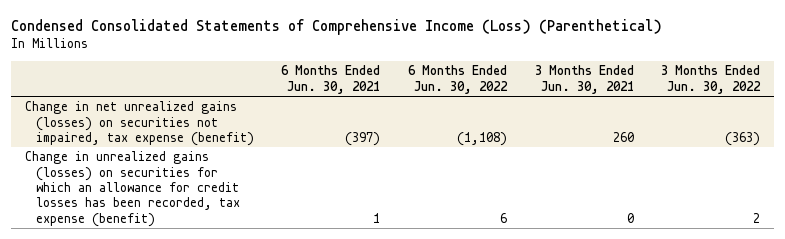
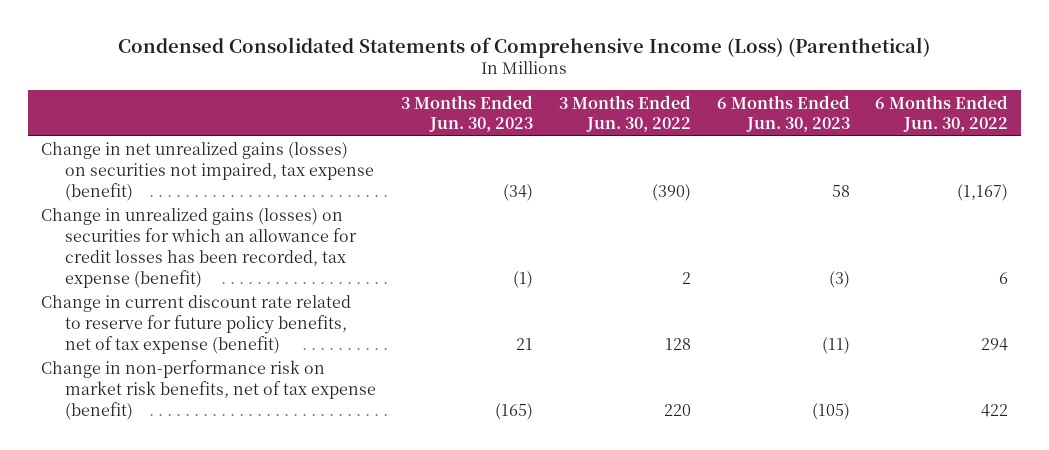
- | 6 Months Ended Jun. 30, 2021 | 6 Months Ended Jun. 30, 2022 | 3 Months Ended Jun. 30, 2021 | 3 Months Ended Jun. 30, 2022
+ | 3 Months Ended Jun. 30, 2023 | 3 Months Ended Jun. 30, 2022 | 6 Months Ended Jun. 30, 2023 | 6 Months Ended Jun. 30, 2022
- Change in net unrealized gains (losses) on securities not impaired, tax expense (benefit) | (397) | (1,108) | 260 | (363)
+ Change in net unrealized gains (losses) on securities not impaired, tax expense (benefit) | (34) | (390) | 58 | (1,167)
+ Change in current discount rate related to reserve for future policy benefits, net of tax expense (benefit) | 21 | 128 | (11) | 294
+ Change in non-performance risk on market risk benefits, net of tax expense (benefit) | (165) | 220 | (105) | 422

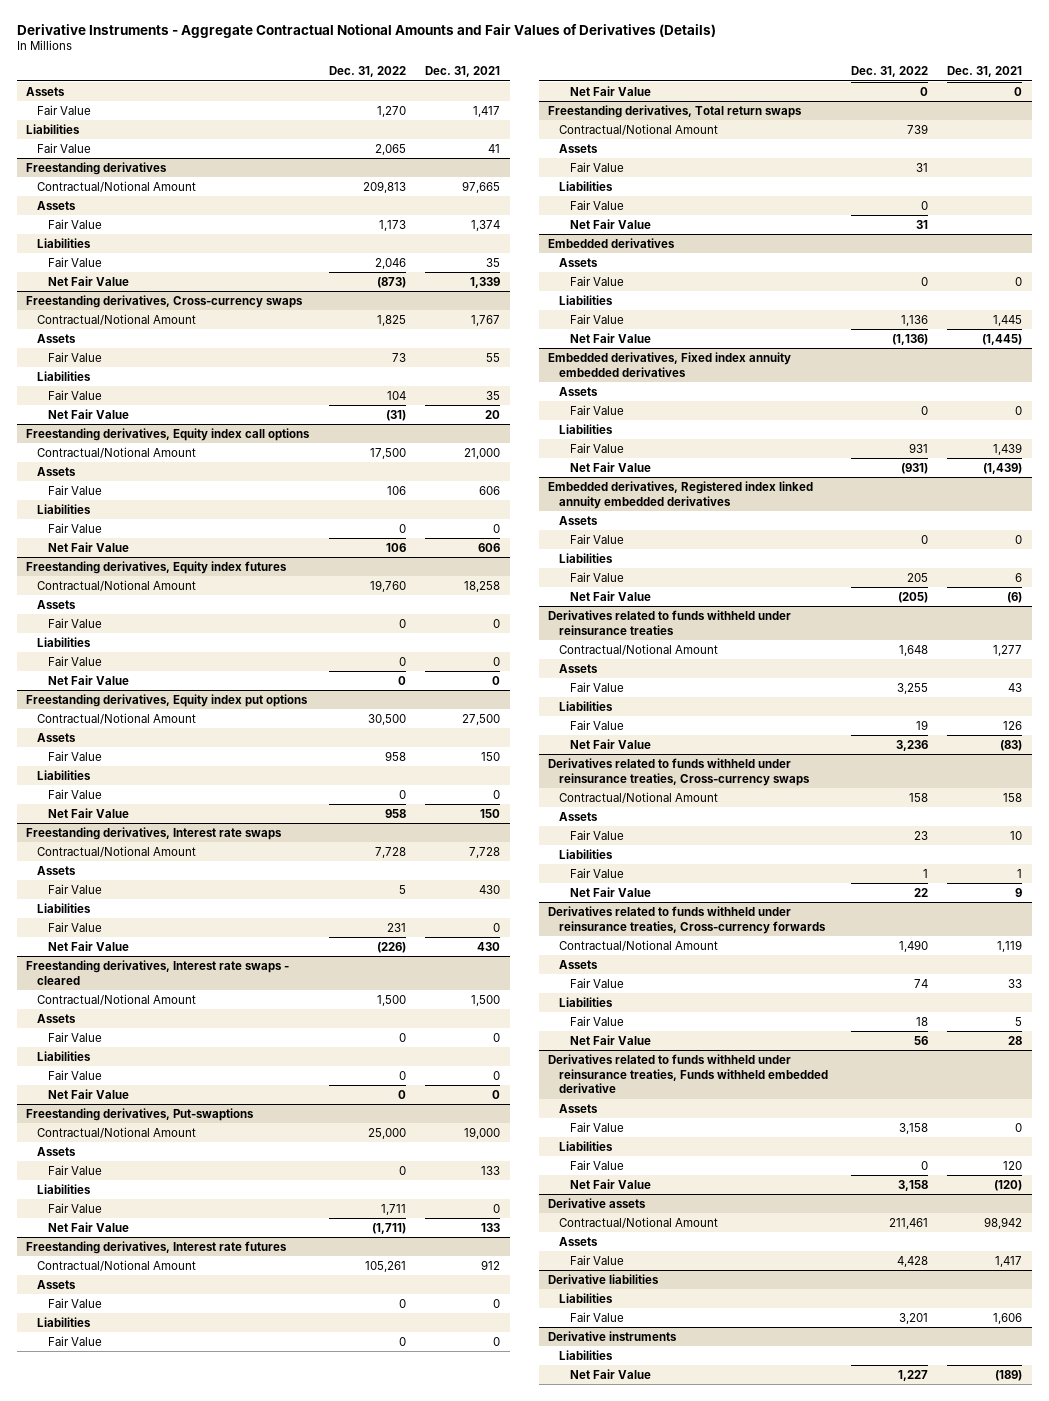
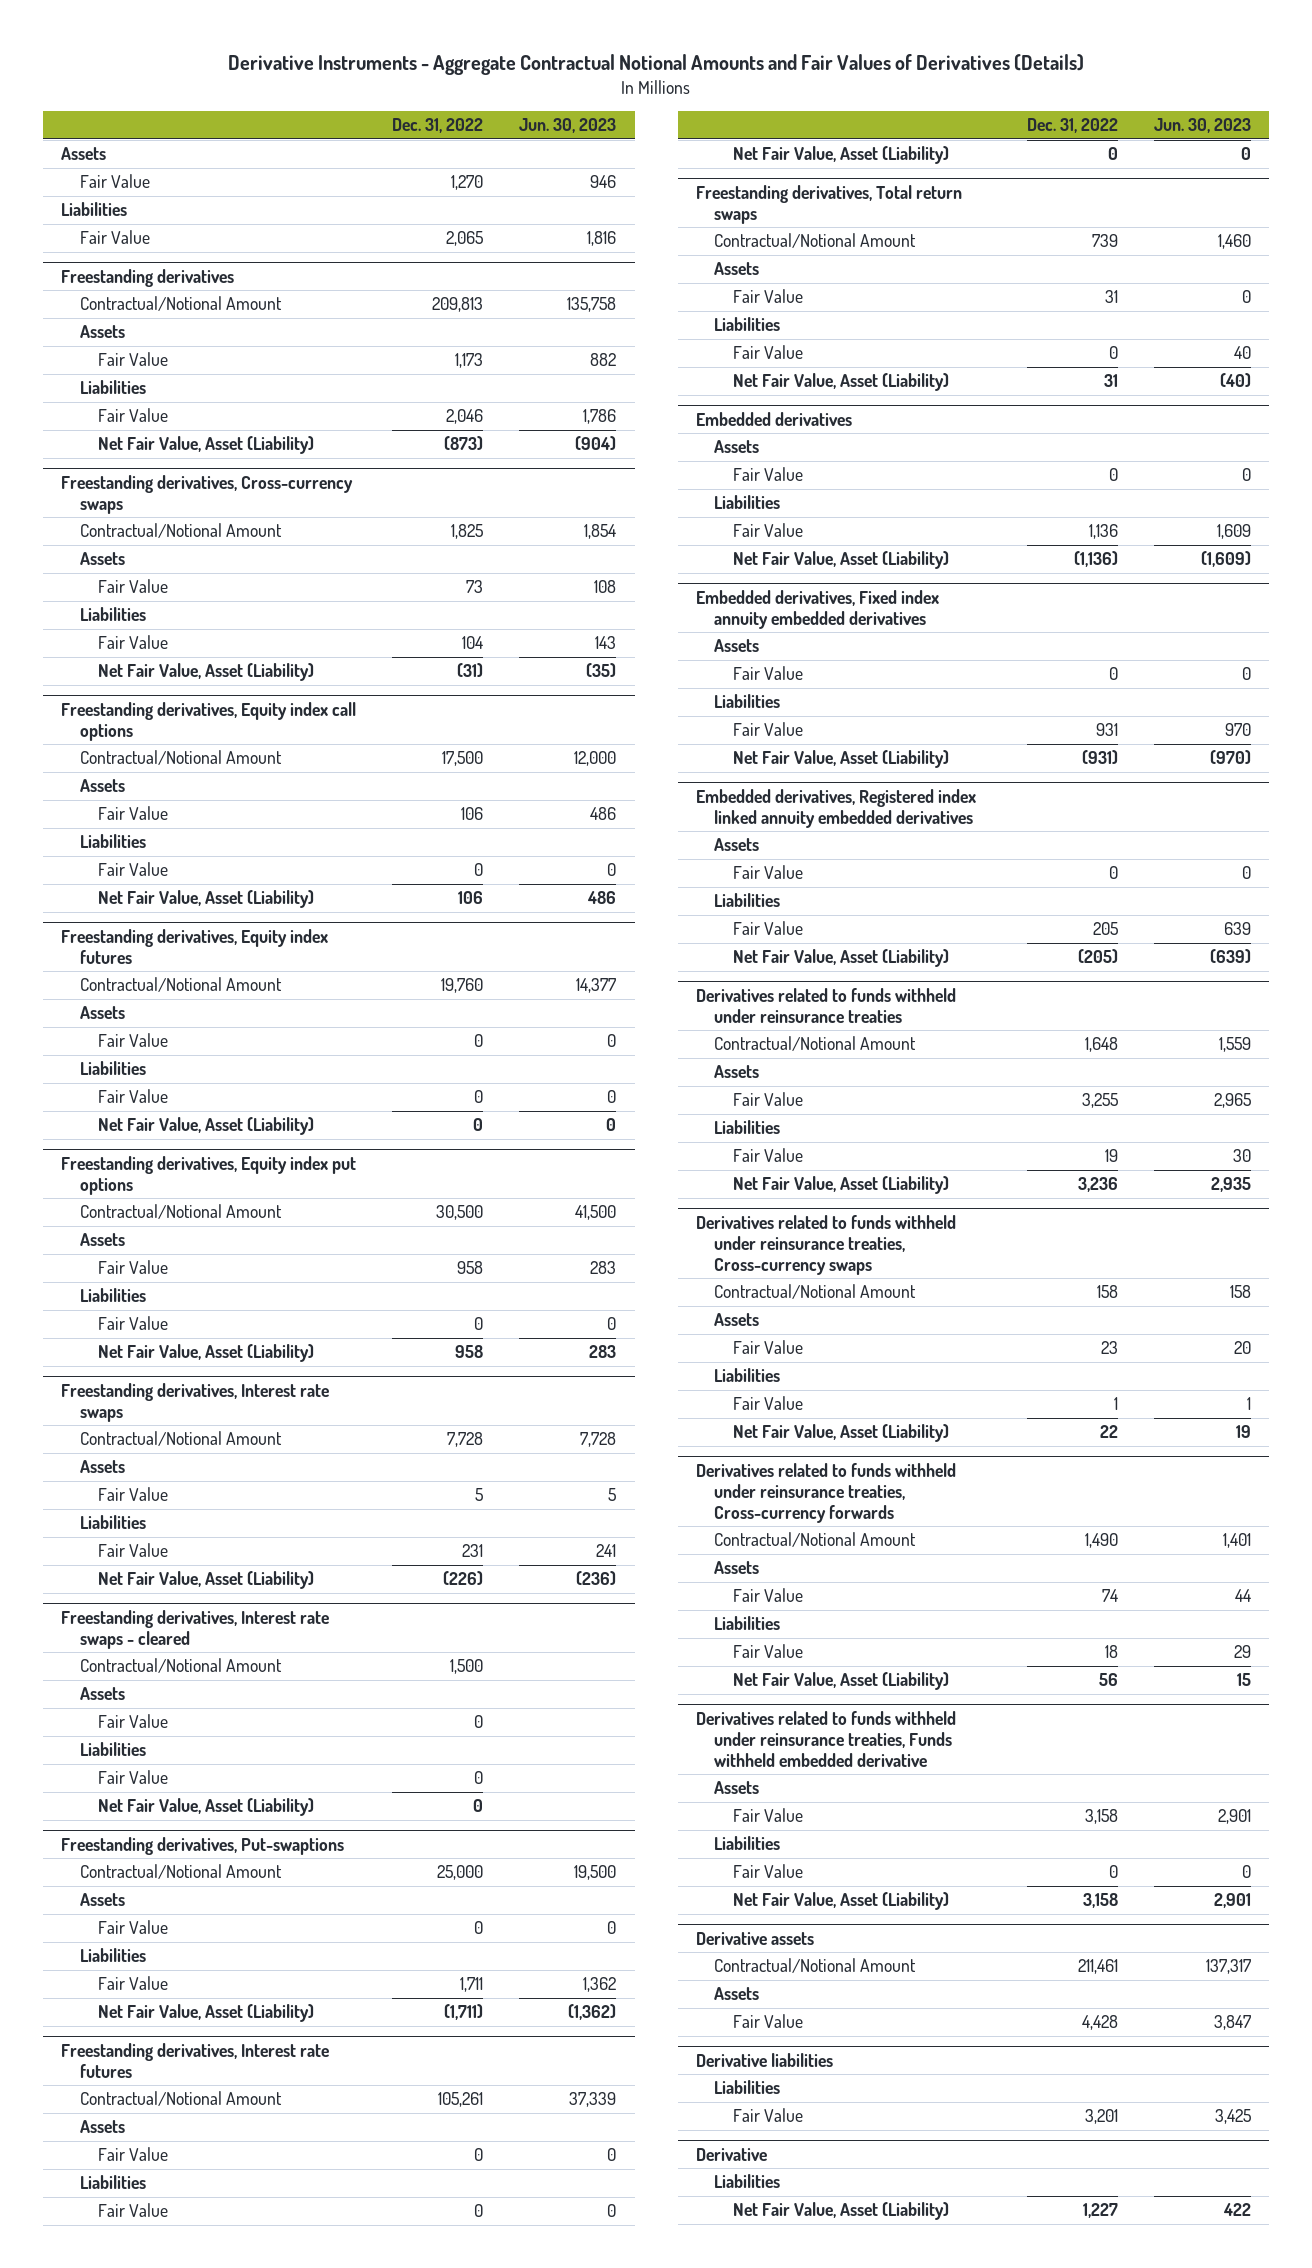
- | Dec. 31, 2022 | Dec. 31, 2021
+ | Dec. 31, 2022 | Jun. 30, 2023
@ Freestanding derivatives
- Net Fair Value | (873) | 1,339
+ Net Fair Value, Asset (Liability) | (873) | (904)
@ Freestanding derivatives, Cross-currency swaps
- Net Fair Value | (31) | 20
+ Net Fair Value, Asset (Liability) | (31) | (35)
@ Freestanding derivatives, Equity index call options
- Net Fair Value | 106 | 606
+ Net Fair Value, Asset (Liability) | 106 | 486
@ Freestanding derivatives, Equity index futures
- Net Fair Value | 0 | 0
+ Net Fair Value, Asset (Liability) | 0 | 0
@ Freestanding derivatives, Equity index put options
- Net Fair Value | 958 | 150
+ Net Fair Value, Asset (Liability) | 958 | 283
@ Freestanding derivatives, Interest rate swaps
- Net Fair Value | (226) | 430
+ Net Fair Value, Asset (Liability) | (226) | (236)
@ Freestanding derivatives, Interest rate swaps - cleared
- Net Fair Value | 0 | 0
+ Net Fair Value, Asset (Liability) | 0 |
@ Freestanding derivatives, Put-swaptions
- Net Fair Value | (1,711) | 133
+ Net Fair Value, Asset (Liability) | (1,711) | (1,362)
@ Freestanding derivatives, Interest rate futures
- Net Fair Value | 0 | 0
+ Net Fair Value, Asset (Liability) | 0 | 0
@ Freestanding derivatives, Total return swaps
- Net Fair Value | 31 |
+ Net Fair Value, Asset (Liability) | 31 | (40)
@ Embedded derivatives
- Net Fair Value | (1,136) | (1,445)
+ Net Fair Value, Asset (Liability) | (1,136) | (1,609)
@ Embedded derivatives, Fixed index annuity embedded derivatives
- Net Fair Value | (931) | (1,439)
+ Net Fair Value, Asset (Liability) | (931) | (970)
@ Embedded derivatives, Registered index linked annuity embedded derivatives
- Net Fair Value | (205) | (6)
+ Net Fair Value, Asset (Liability) | (205) | (639)
@ Derivatives related to funds withheld under reinsurance treaties
- Net Fair Value | 3,236 | (83)
+ Net Fair Value, Asset (Liability) | 3,236 | 2,935
@ Derivatives related to funds withheld under reinsurance treaties, Cross-currency swaps
- Net Fair Value | 22 | 9
+ Net Fair Value, Asset (Liability) | 22 | 19
@ Derivatives related to funds withheld under reinsurance treaties, Cross-currency forwards
- Net Fair Value | 56 | 28
+ Net Fair Value, Asset (Liability) | 56 | 15
@ Derivatives related to funds withheld under reinsurance treaties, Funds withheld embedded derivative
- Net Fair Value | 3,158 | (120)
+ Net Fair Value, Asset (Liability) | 3,158 | 2,901
- Derivative instruments
+ Derivative
- Net Fair Value | 1,227 | (189)
+ Net Fair Value, Asset (Liability) | 1,227 | 422

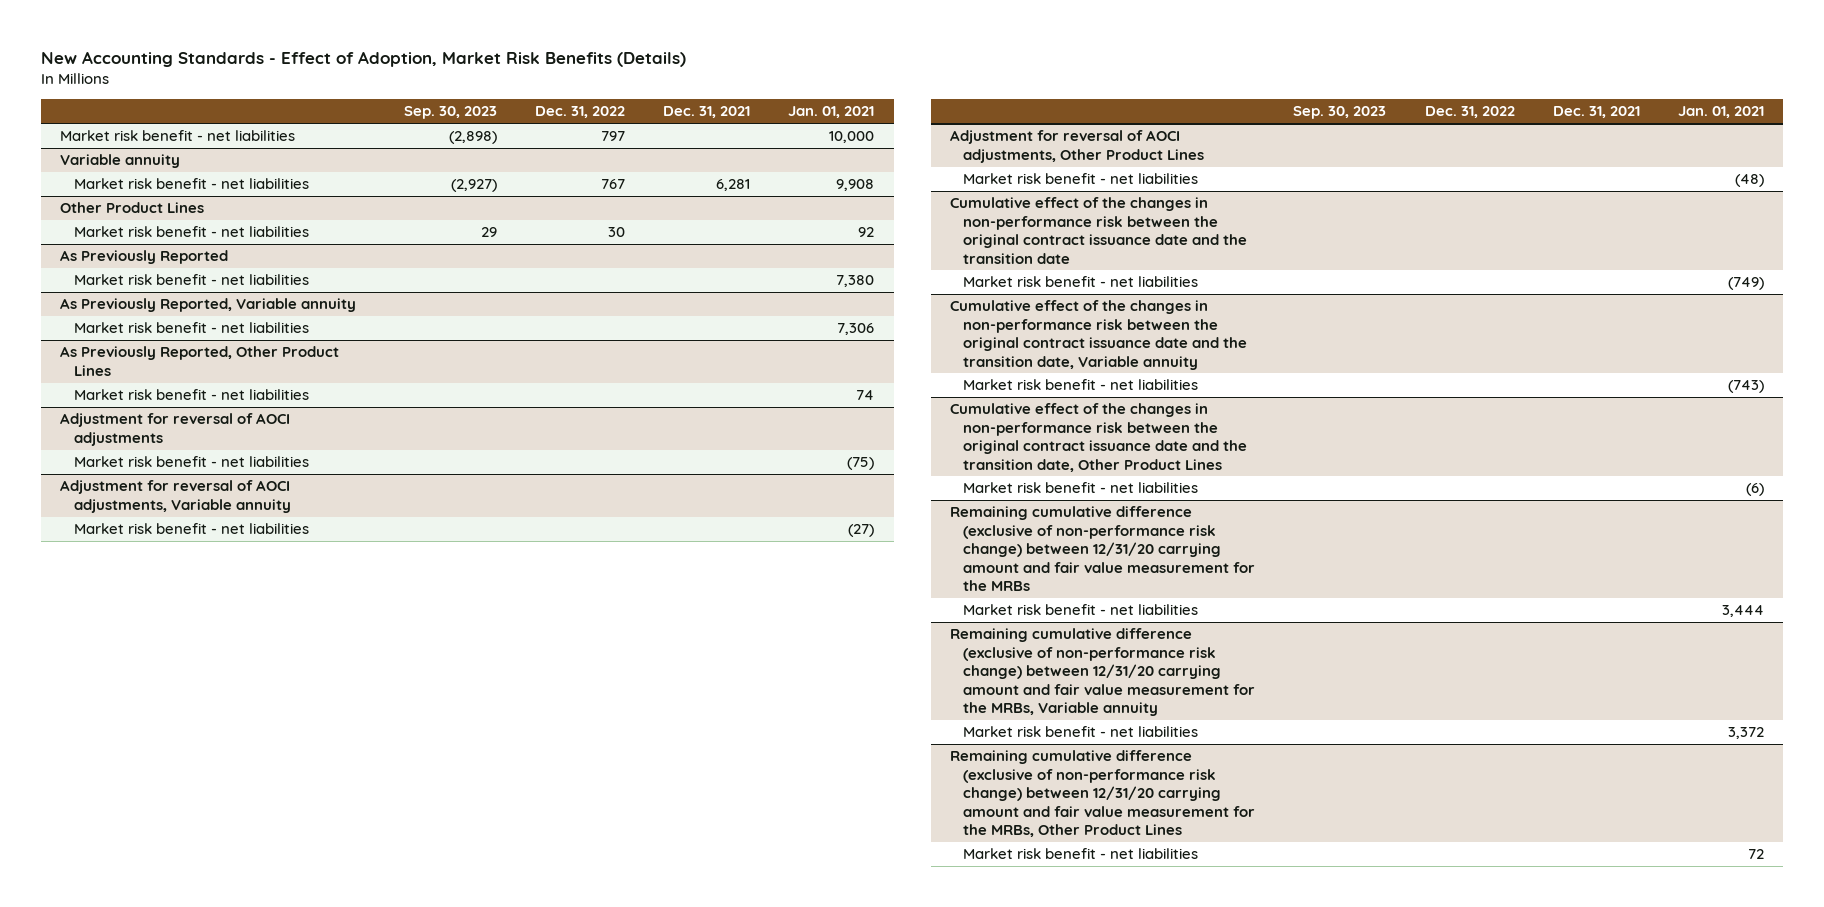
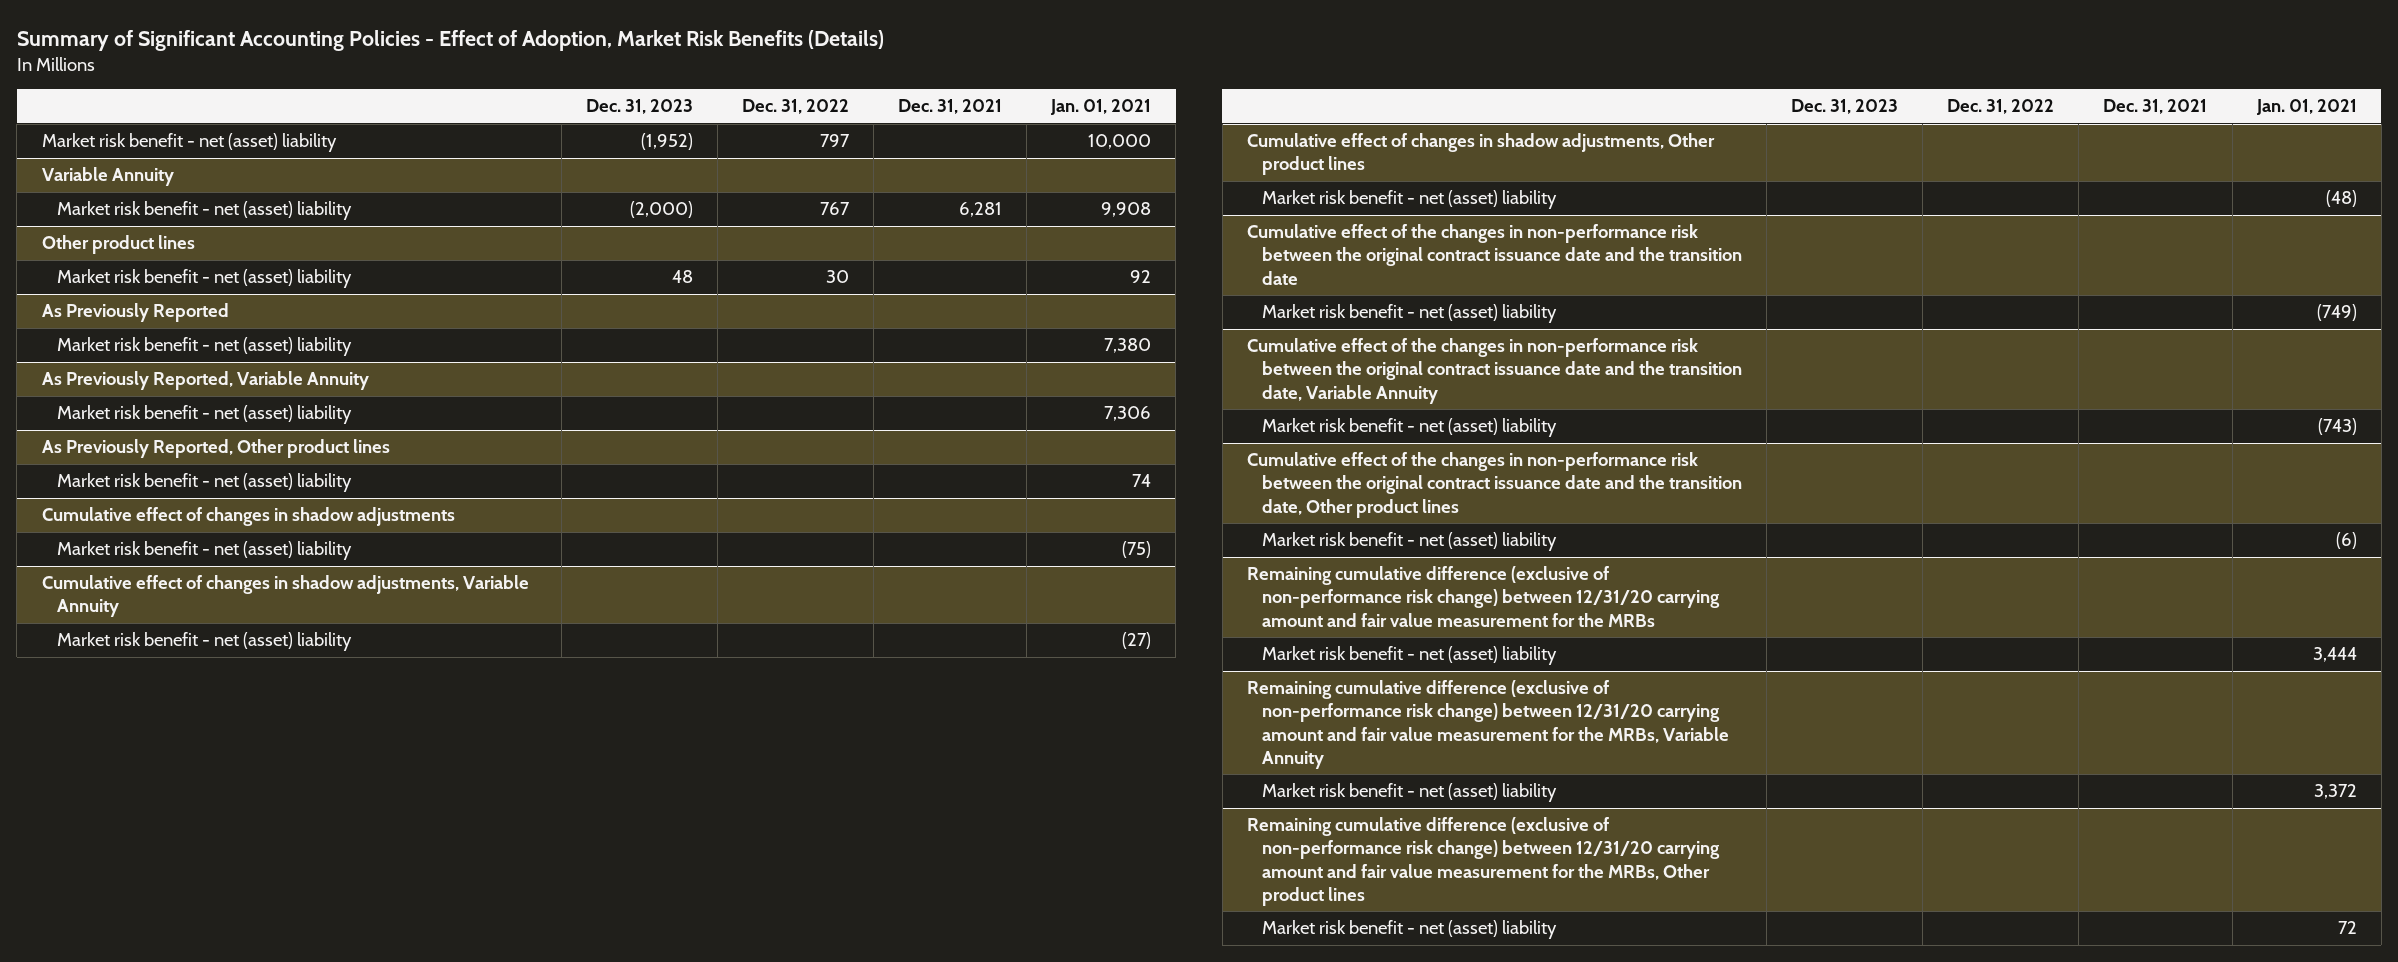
- New Accounting Standards - Effect of Adoption, Market Risk Benefits (Details)
+ Summary of Significant Accounting Policies - Effect of Adoption, Market Risk Benefits (Details)
- | Sep. 30, 2023 | Dec. 31, 2022 | Dec. 31, 2021 | Jan. 01, 2021
+ | Dec. 31, 2023 | Dec. 31, 2022 | Dec. 31, 2021 | Jan. 01, 2021
- Market risk benefit - net liabilities | (2,898) | 797 | | 10,000
- Variable annuity
- Market risk benefit - net liabilities | (2,927) | 767 | 6,281 | 9,908
- Other Product Lines
- Market risk benefit - net liabilities | 29 | 30 | | 92
+ Market risk benefit - net (asset) liability | (1,952) | 797 | | 10,000
+ Variable Annuity
+ Market risk benefit - net (asset) liability | (2,000) | 767 | 6,281 | 9,908
+ Other product lines
+ Market risk benefit - net (asset) liability | 48 | 30 | | 92
@ As Previously Reported
- Market risk benefit - net liabilities | | | | 7,380
- As Previously Reported, Variable annuity
- Market risk benefit - net liabilities | | | | 7,306
- As Previously Reported, Other Product Lines
- Market risk benefit - net liabilities | | | | 74
- Adjustment for reversal of AOCI adjustments
- Market risk benefit - net liabilities | | | | (75)
- Adjustment for reversal of AOCI adjustments, Variable annuity
- Market risk benefit - net liabilities | | | | (27)
- Adjustment for reversal of AOCI adjustments, Other Product Lines
- Market risk benefit - net liabilities | | | | (48)
@ As Previously Reported
+ Market risk benefit - net (asset) liability | | | | 7,380
+ As Previously Reported, Variable Annuity
+ Market risk benefit - net (asset) liability | | | | 7,306
+ As Previously Reported, Other product lines
+ Market risk benefit - net (asset) liability | | | | 74
+ Cumulative effect of changes in shadow adjustments
+ Market risk benefit - net (asset) liability | | | | (75)
+ Cumulative effect of changes in shadow adjustments, Variable Annuity
+ Market risk benefit - net (asset) liability | | | | (27)
+ Cumulative effect of changes in shadow adjustments, Other product lines
+ Market risk benefit - net (asset) liability | | | | (48)
@ Cumulative effect of the changes in non-performance risk between the original contract issuance date and the transition date
- Market risk benefit - net liabilities | | | | (749)
- Cumulative effect of the changes in non-performance risk between the original contract issuance date and the transition date, Variable annuity
- Market risk benefit - net liabilities | | | | (743)
- Cumulative effect of the changes in non-performance risk between the original contract issuance date and the transition date, Other Product Lines
- Market risk benefit - net liabilities | | | | (6)
@ Cumulative effect of the changes in non-performance risk between the original contract issuance date and the transition date
+ Market risk benefit - net (asset) liability | | | | (749)
+ Cumulative effect of the changes in non-performance risk between the original contract issuance date and the transition date, Variable Annuity
+ Market risk benefit - net (asset) liability | | | | (743)
+ Cumulative effect of the changes in non-performance risk between the original contract issuance date and the transition date, Other product lines
+ Market risk benefit - net (asset) liability | | | | (6)
@ Remaining cumulative difference (exclusive of non-performance risk change) between 12/31/20 carrying amount and fair value measurement for the MRBs
- Market risk benefit - net liabilities | | | | 3,444
- Remaining cumulative difference (exclusive of non-performance risk change) between 12/31/20 carrying amount and fair value measurement for the MRBs, Variable annuity
- Market risk benefit - net liabilities | | | | 3,372
- Remaining cumulative difference (exclusive of non-performance risk change) between 12/31/20 carrying amount and fair value measurement for the MRBs, Other Product Lines
- Market risk benefit - net liabilities | | | | 72
@ Remaining cumulative difference (exclusive of non-performance risk change) between 12/31/20 carrying amount and fair value measurement for the MRBs
+ Market risk benefit - net (asset) liability | | | | 3,444
+ Remaining cumulative difference (exclusive of non-performance risk change) between 12/31/20 carrying amount and fair value measurement for the MRBs, Variable Annuity
+ Market risk benefit - net (asset) liability | | | | 3,372
+ Remaining cumulative difference (exclusive of non-performance risk change) between 12/31/20 carrying amount and fair value measurement for the MRBs, Other product lines
+ Market risk benefit - net (asset) liability | | | | 72

